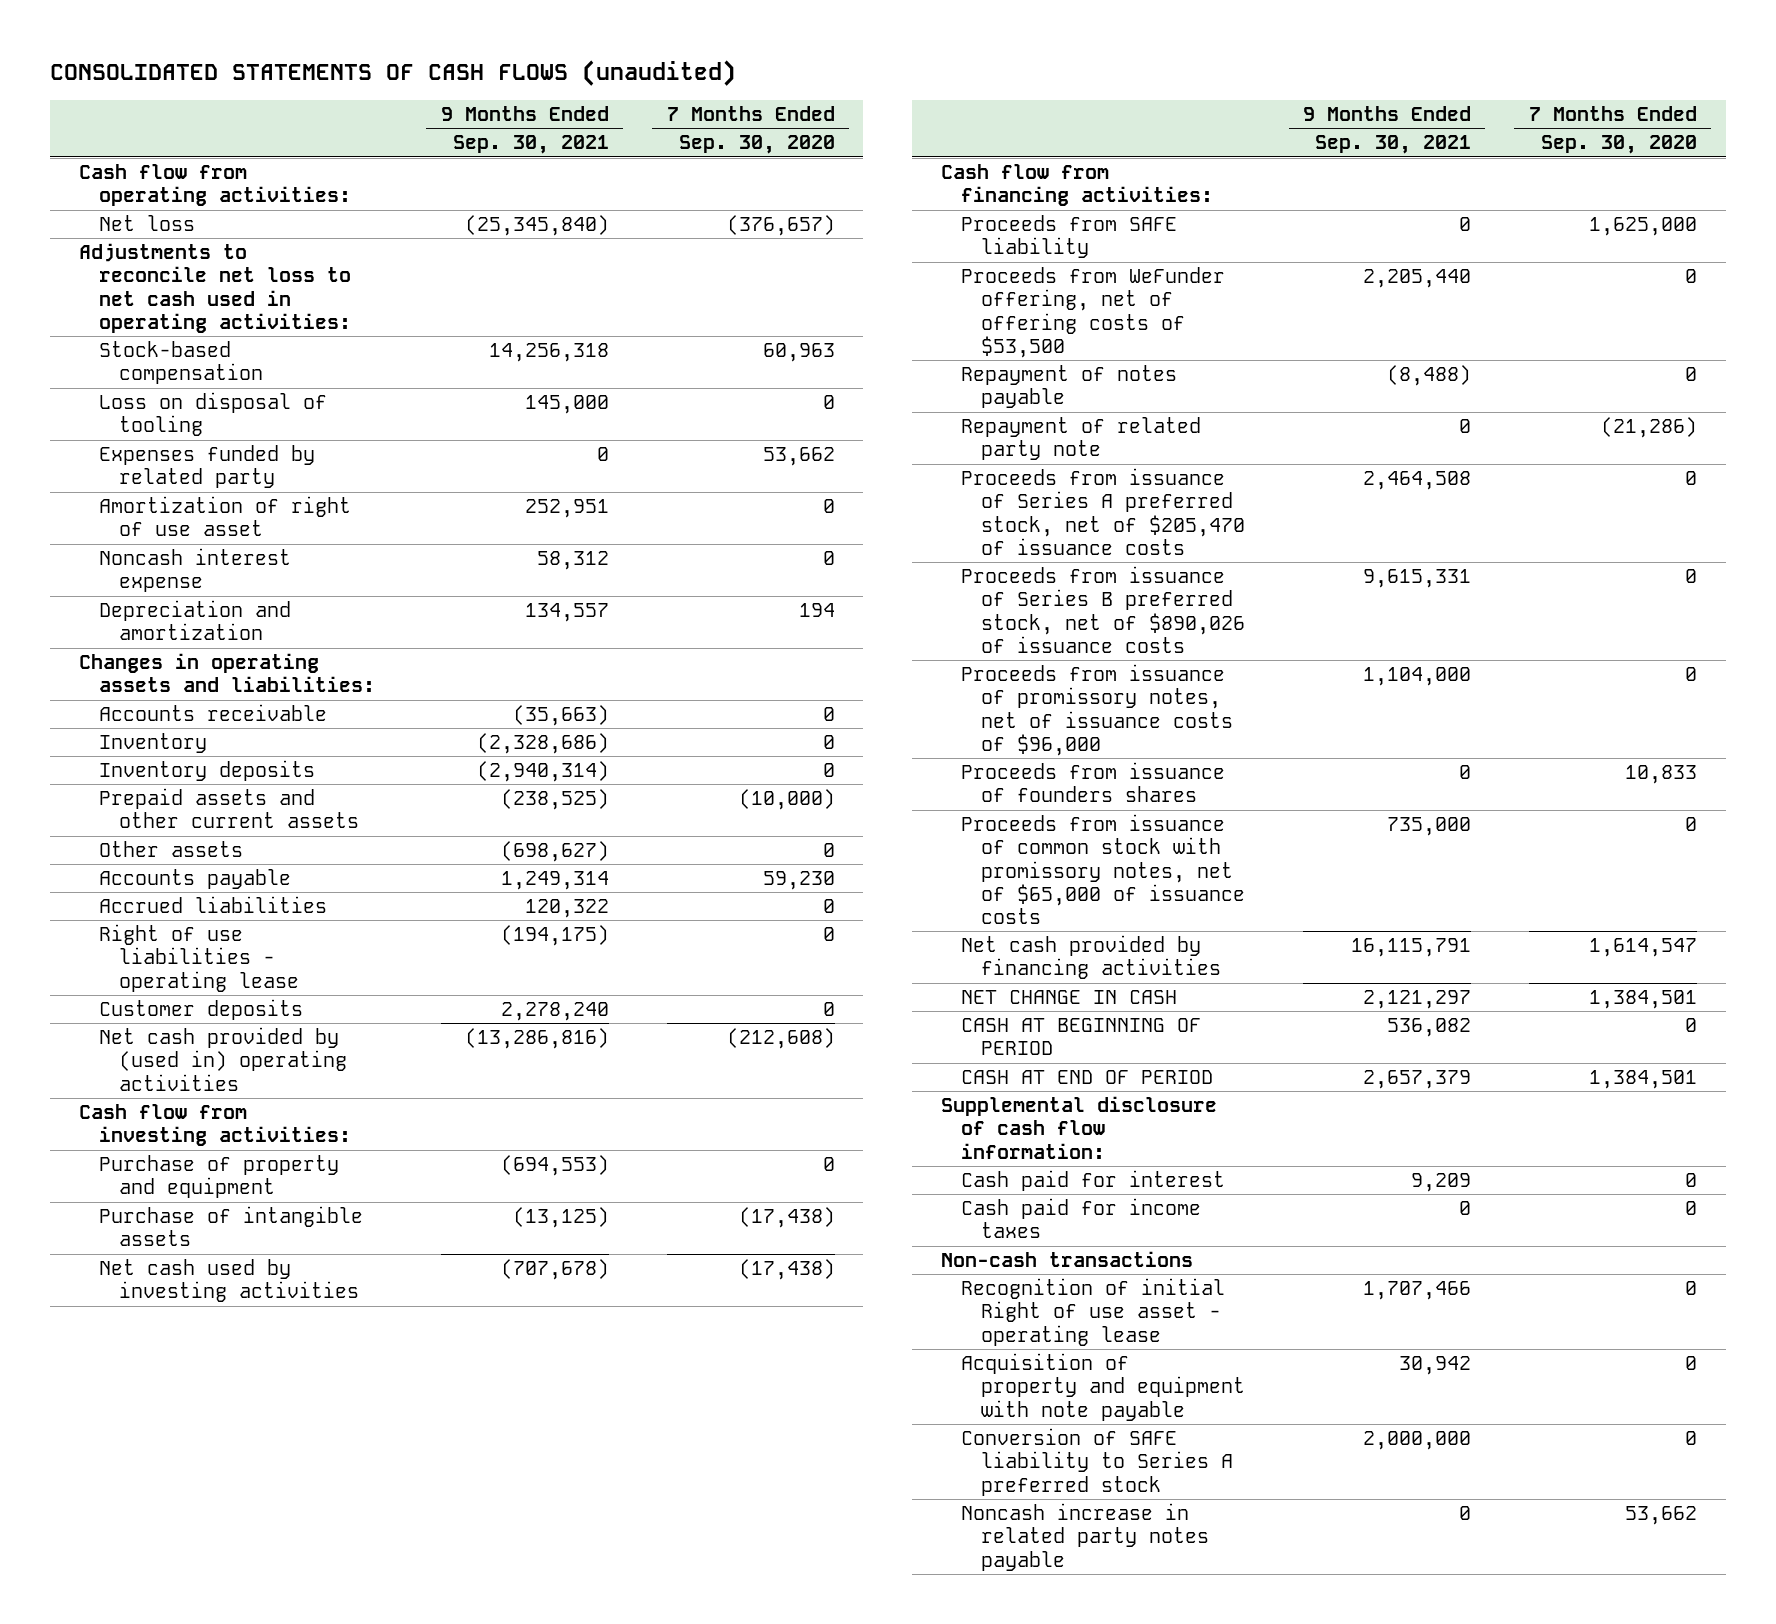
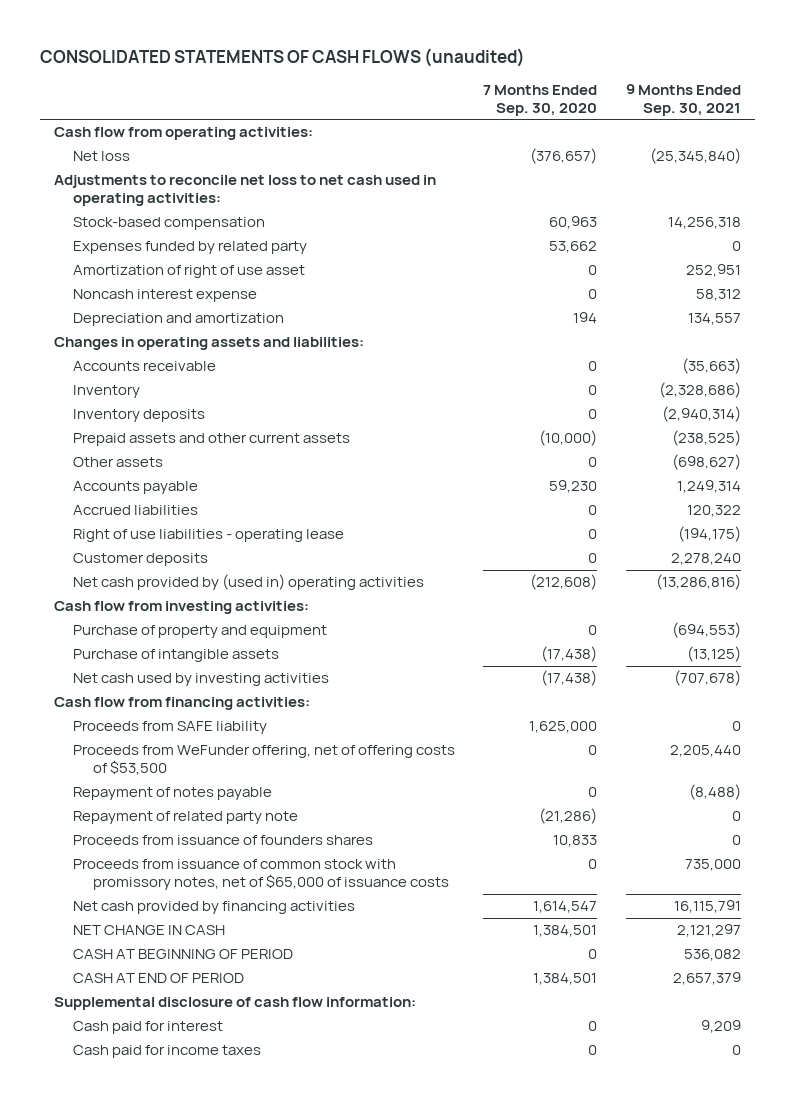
- | 9 Months Ended Sep. 30, 2021 | 7 Months Ended Sep. 30, 2020
+ | 7 Months Ended Sep. 30, 2020 | 9 Months Ended Sep. 30, 2021
- Loss on disposal of tooling | 145,000 | 0
- Proceeds from issuance of Series A preferred stock, net of $205,470 of issuance costs | 2,464,508 | 0
- Proceeds from issuance of Series B preferred stock, net of $890,026 of issuance costs | 9,615,331 | 0
- Proceeds from issuance of promissory notes, net of issuance costs of $96,000 | 1,104,000 | 0
- Non-cash transactions
- Recognition of initial Right of use asset - operating lease | 1,707,466 | 0
- Acquisition of property and equipment with note payable | 30,942 | 0
- Conversion of SAFE liability to Series A preferred stock | 2,000,000 | 0
- Noncash increase in related party notes payable | 0 | 53,662

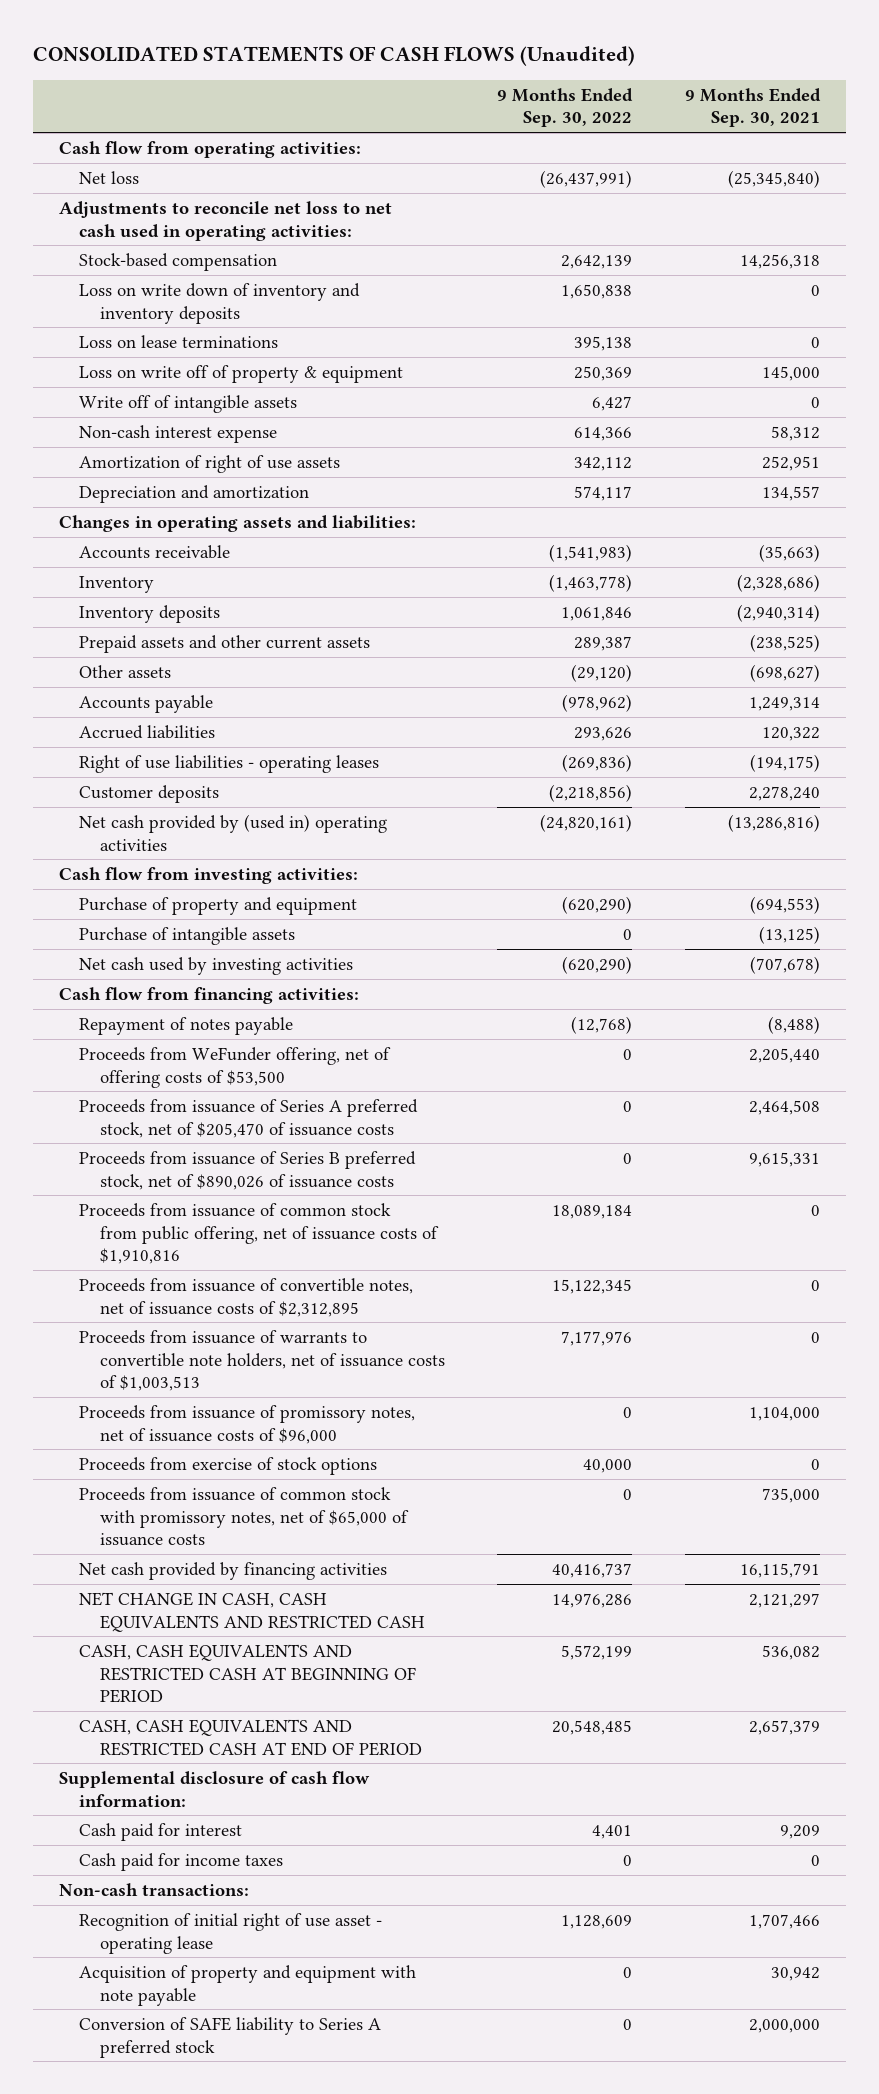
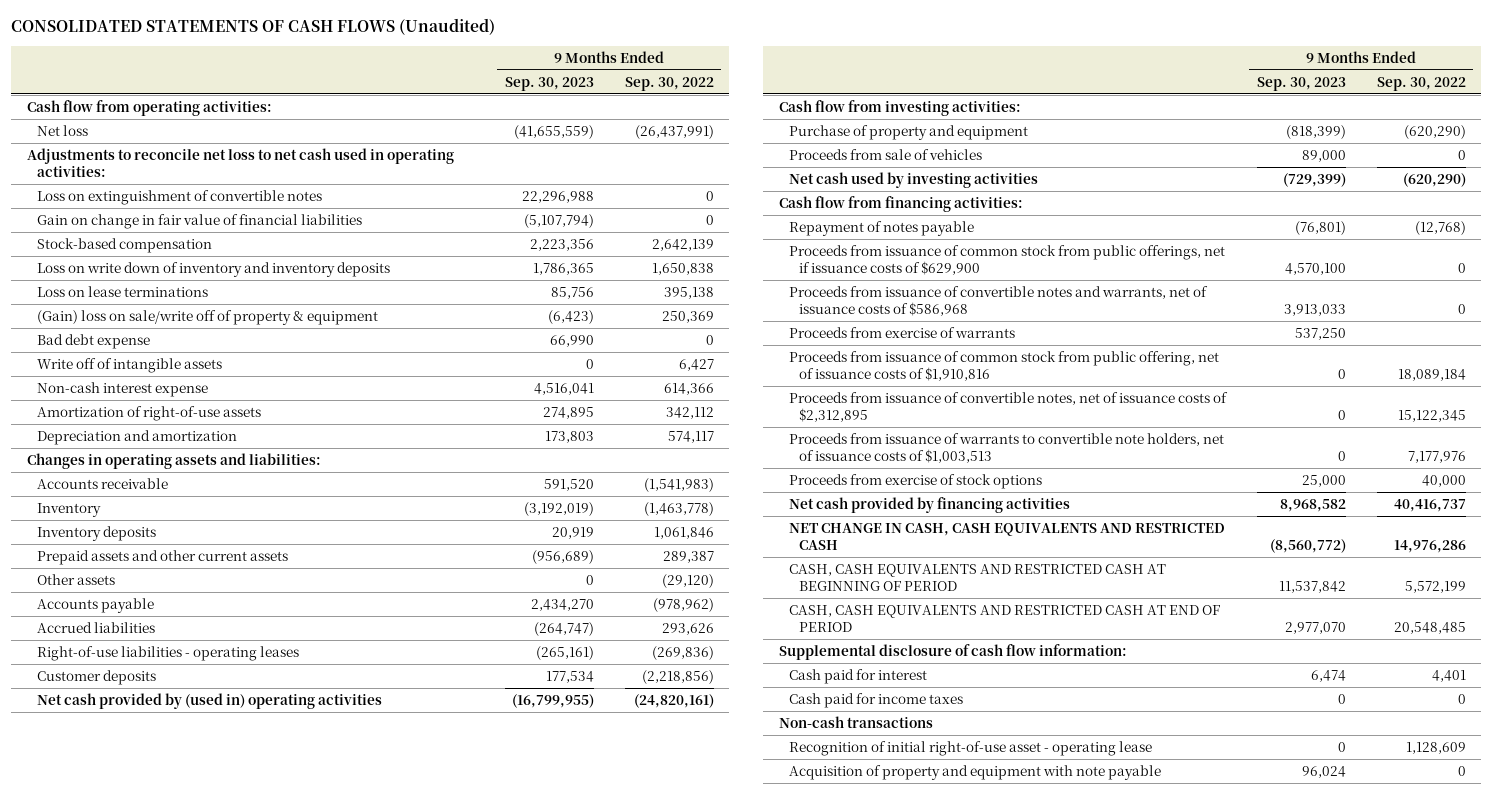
- | 9 Months Ended Sep. 30, 2022 | 9 Months Ended Sep. 30, 2021
+ | 9 Months Ended Sep. 30, 2023 | 9 Months Ended Sep. 30, 2022
+ Loss on extinguishment of convertible notes | 22,296,988 | 0
+ Gain on change in fair value of financial liabilities | (5,107,794) | 0
- Loss on write off of property & equipment | 250,369 | 145,000
+ (Gain) loss on sale/write off of property & equipment | (6,423) | 250,369
+ Bad debt expense | 66,990 | 0
- Amortization of right of use assets | 342,112 | 252,951
+ Amortization of right-of-use assets | 274,895 | 342,112
- Right of use liabilities - operating leases | (269,836) | (194,175)
+ Right-of-use liabilities - operating leases | (265,161) | (269,836)
- Purchase of intangible assets | 0 | (13,125)
+ Proceeds from sale of vehicles | 89,000 | 0
- Proceeds from WeFunder offering, net of offering costs of $53,500 | 0 | 2,205,440
- Proceeds from issuance of Series A preferred stock, net of $205,470 of issuance costs | 0 | 2,464,508
- Proceeds from issuance of Series B preferred stock, net of $890,026 of issuance costs | 0 | 9,615,331
+ Proceeds from issuance of common stock from public offerings, net if issuance costs of $629,900 | 4,570,100 | 0
+ Proceeds from issuance of convertible notes and warrants, net of issuance costs of $586,968 | 3,913,033 | 0
+ Proceeds from exercise of warrants | 537,250 |
- Proceeds from issuance of promissory notes, net of issuance costs of $96,000 | 0 | 1,104,000
- Proceeds from issuance of common stock with promissory notes, net of $65,000 of issuance costs | 0 | 735,000
- Non-cash transactions:
- Recognition of initial right of use asset - operating lease | 1,128,609 | 1,707,466
+ Non-cash transactions
+ Recognition of initial right-of-use asset - operating lease | 0 | 1,128,609
- Conversion of SAFE liability to Series A preferred stock | 0 | 2,000,000

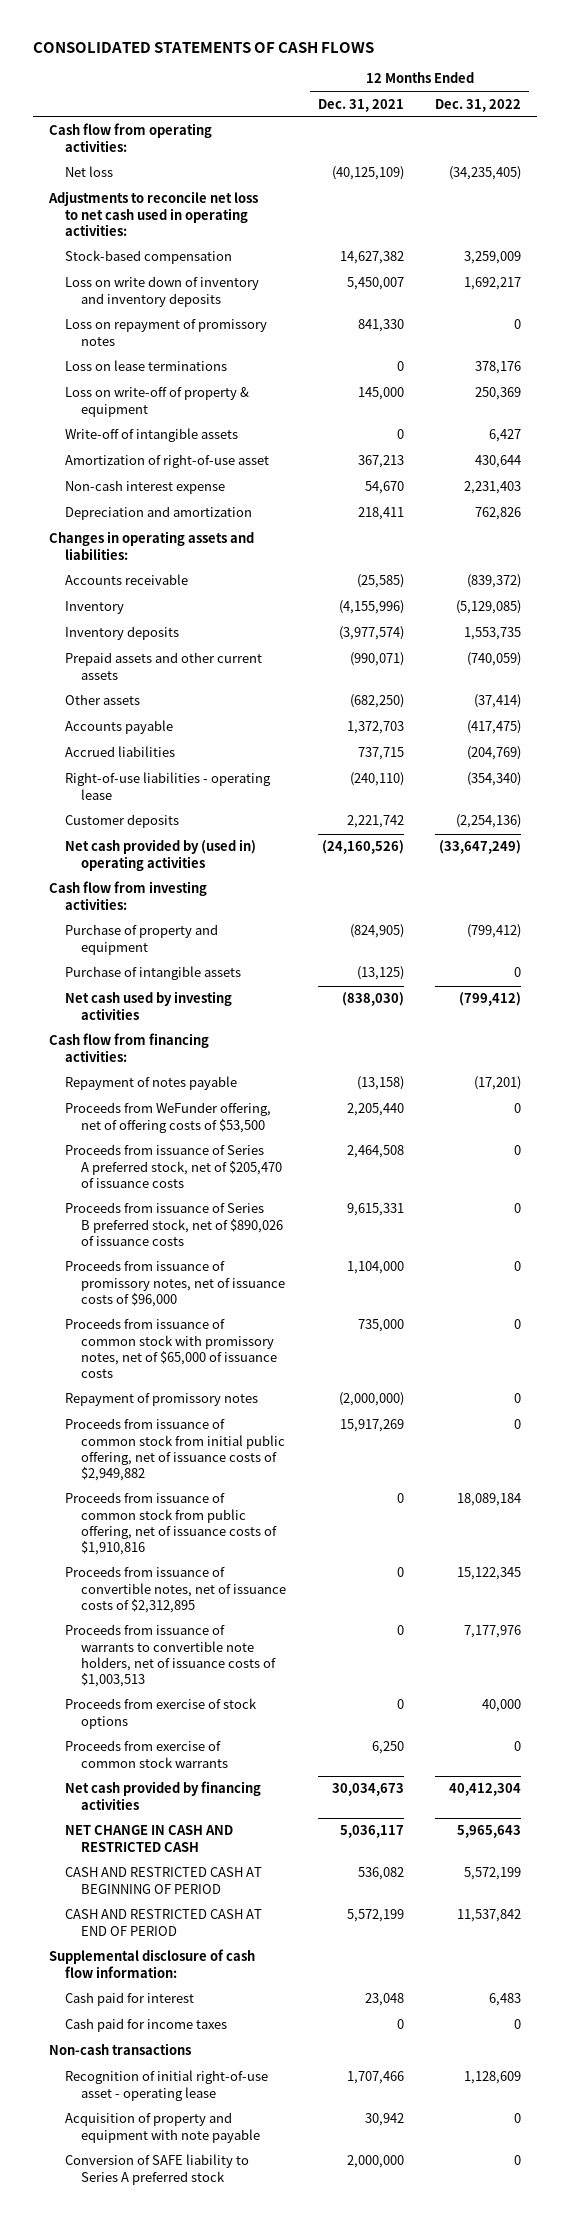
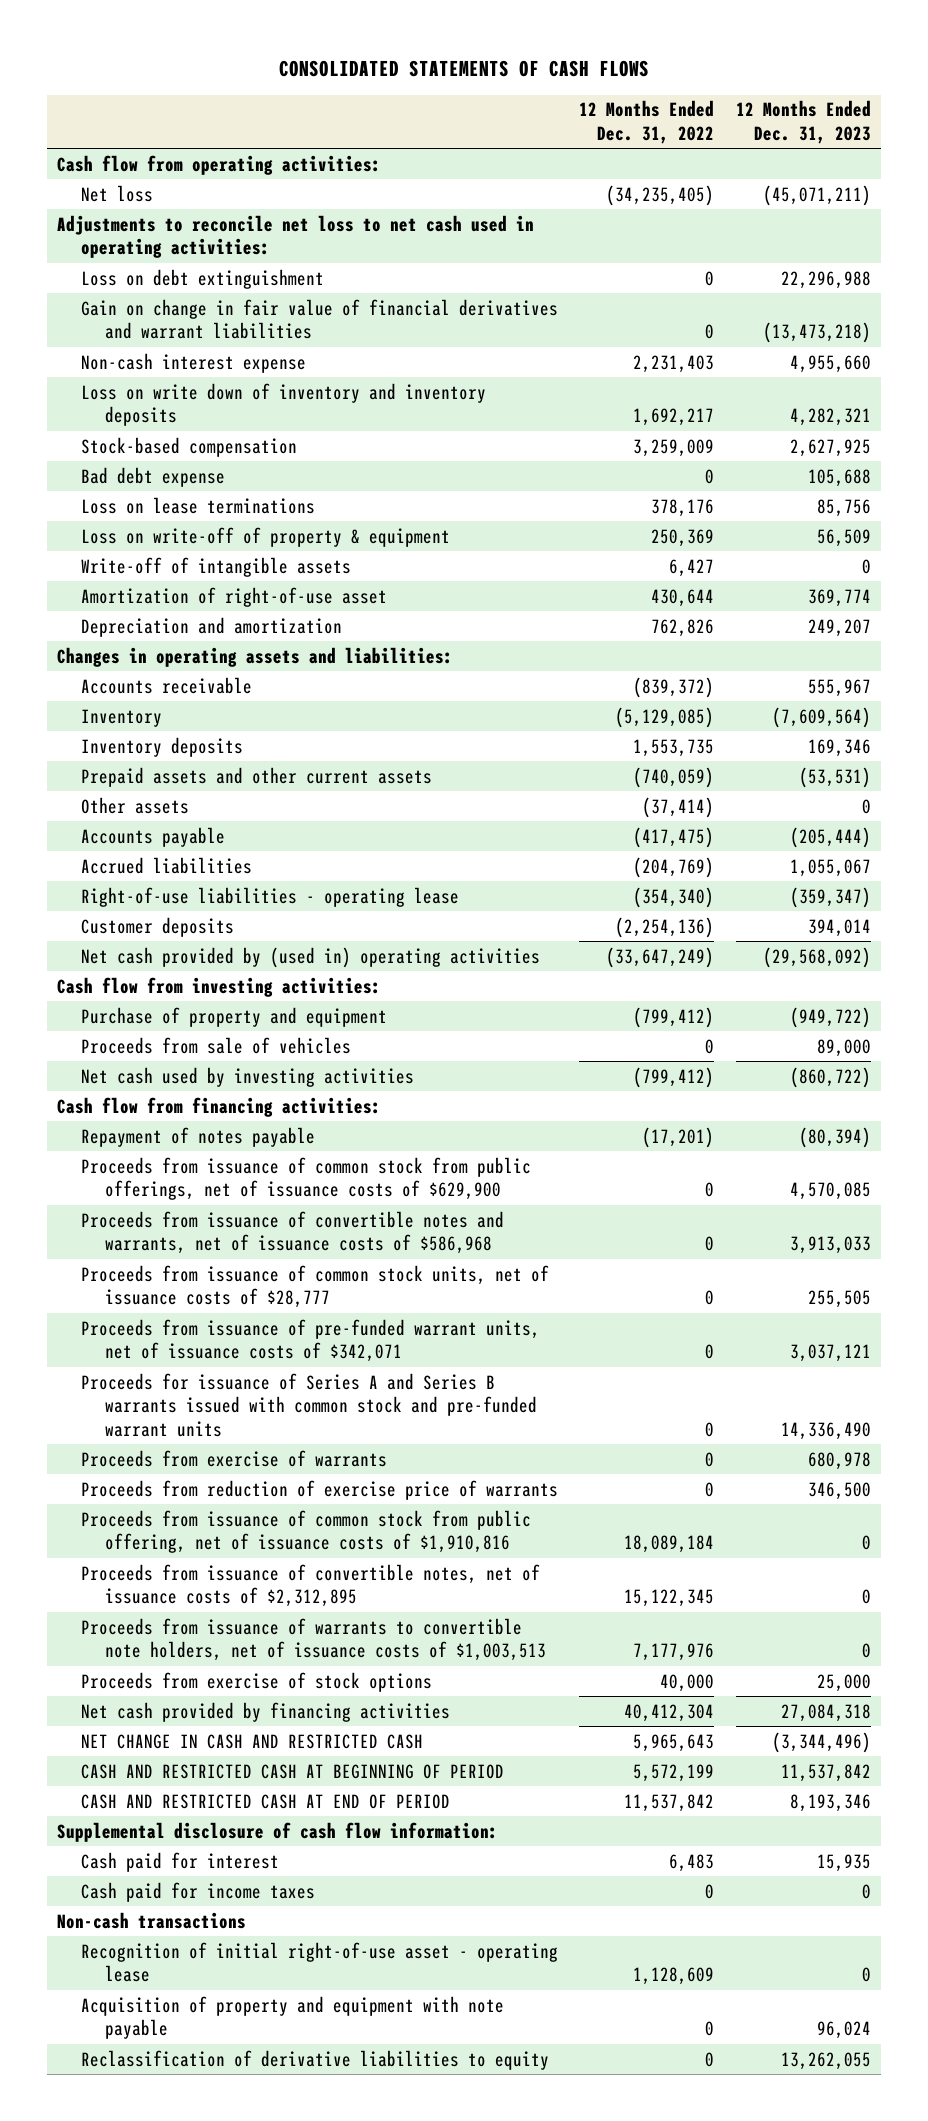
- | 12 Months Ended Dec. 31, 2021 | 12 Months Ended Dec. 31, 2022
+ | 12 Months Ended Dec. 31, 2022 | 12 Months Ended Dec. 31, 2023
+ Loss on debt extinguishment | 0 | 22,296,988
+ Gain on change in fair value of financial derivatives and warrant liabilities | 0 | (13,473,218)
moved up: Non-cash interest expense | 2,231,403 | 4,955,660
- Loss on repayment of promissory notes | 841,330 | 0
moved down: Stock-based compensation | 3,259,009 | 2,627,925
+ Bad debt expense | 0 | 105,688
- Purchase of intangible assets | (13,125) | 0
+ Proceeds from sale of vehicles | 0 | 89,000
- Proceeds from WeFunder offering, net of offering costs of $53,500 | 2,205,440 | 0
- Proceeds from issuance of Series A preferred stock, net of $205,470 of issuance costs | 2,464,508 | 0
- Proceeds from issuance of Series B preferred stock, net of $890,026 of issuance costs | 9,615,331 | 0
- Proceeds from issuance of promissory notes, net of issuance costs of $96,000 | 1,104,000 | 0
- Proceeds from issuance of common stock with promissory notes, net of $65,000 of issuance costs | 735,000 | 0
- Repayment of promissory notes | (2,000,000) | 0
- Proceeds from issuance of common stock from initial public offering, net of issuance costs of $2,949,882 | 15,917,269 | 0
+ Proceeds from issuance of common stock from public offerings, net of issuance costs of $629,900 | 0 | 4,570,085
+ Proceeds from issuance of convertible notes and warrants, net of issuance costs of $586,968 | 0 | 3,913,033
+ Proceeds from issuance of common stock units, net of issuance costs of $28,777 | 0 | 255,505
+ Proceeds from issuance of pre-funded warrant units, net of issuance costs of $342,071 | 0 | 3,037,121
+ Proceeds for issuance of Series A and Series B warrants issued with common stock and pre-funded warrant units | 0 | 14,336,490
+ Proceeds from exercise of warrants | 0 | 680,978
+ Proceeds from reduction of exercise price of warrants | 0 | 346,500
- Proceeds from exercise of common stock warrants | 6,250 | 0
- Conversion of SAFE liability to Series A preferred stock | 2,000,000 | 0
+ Reclassification of derivative liabilities to equity | 0 | 13,262,055

